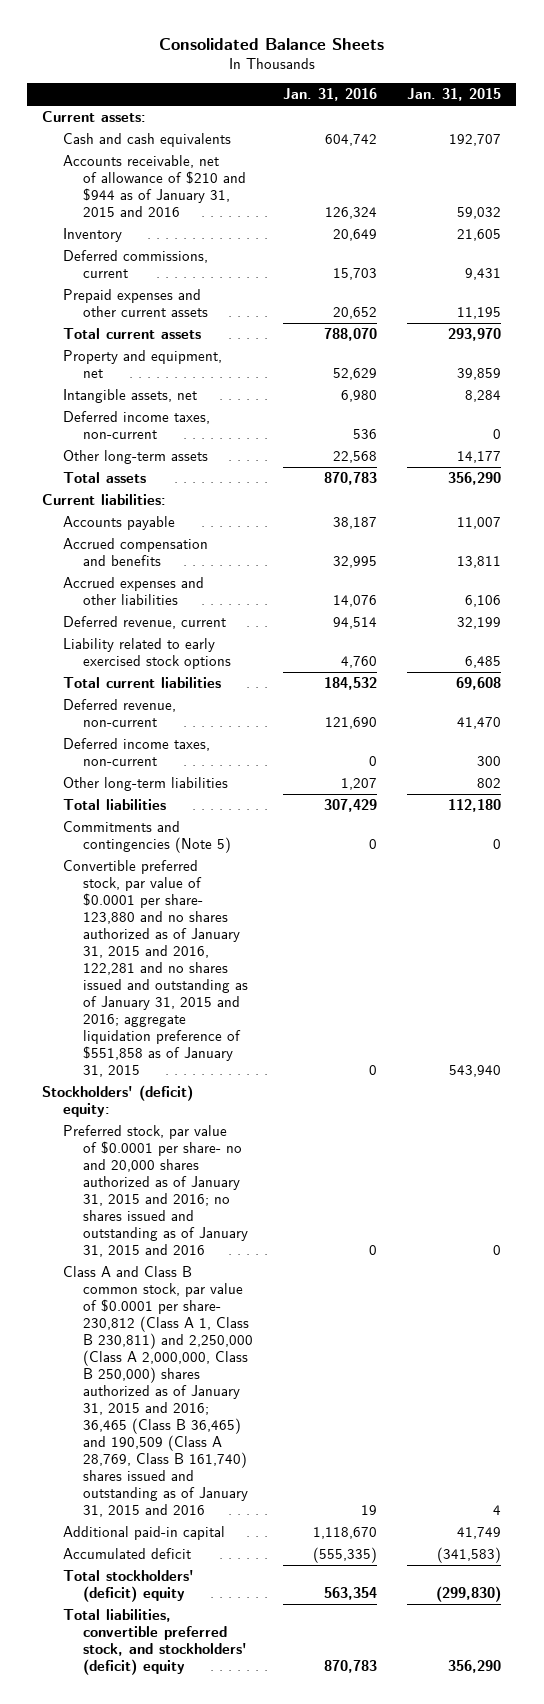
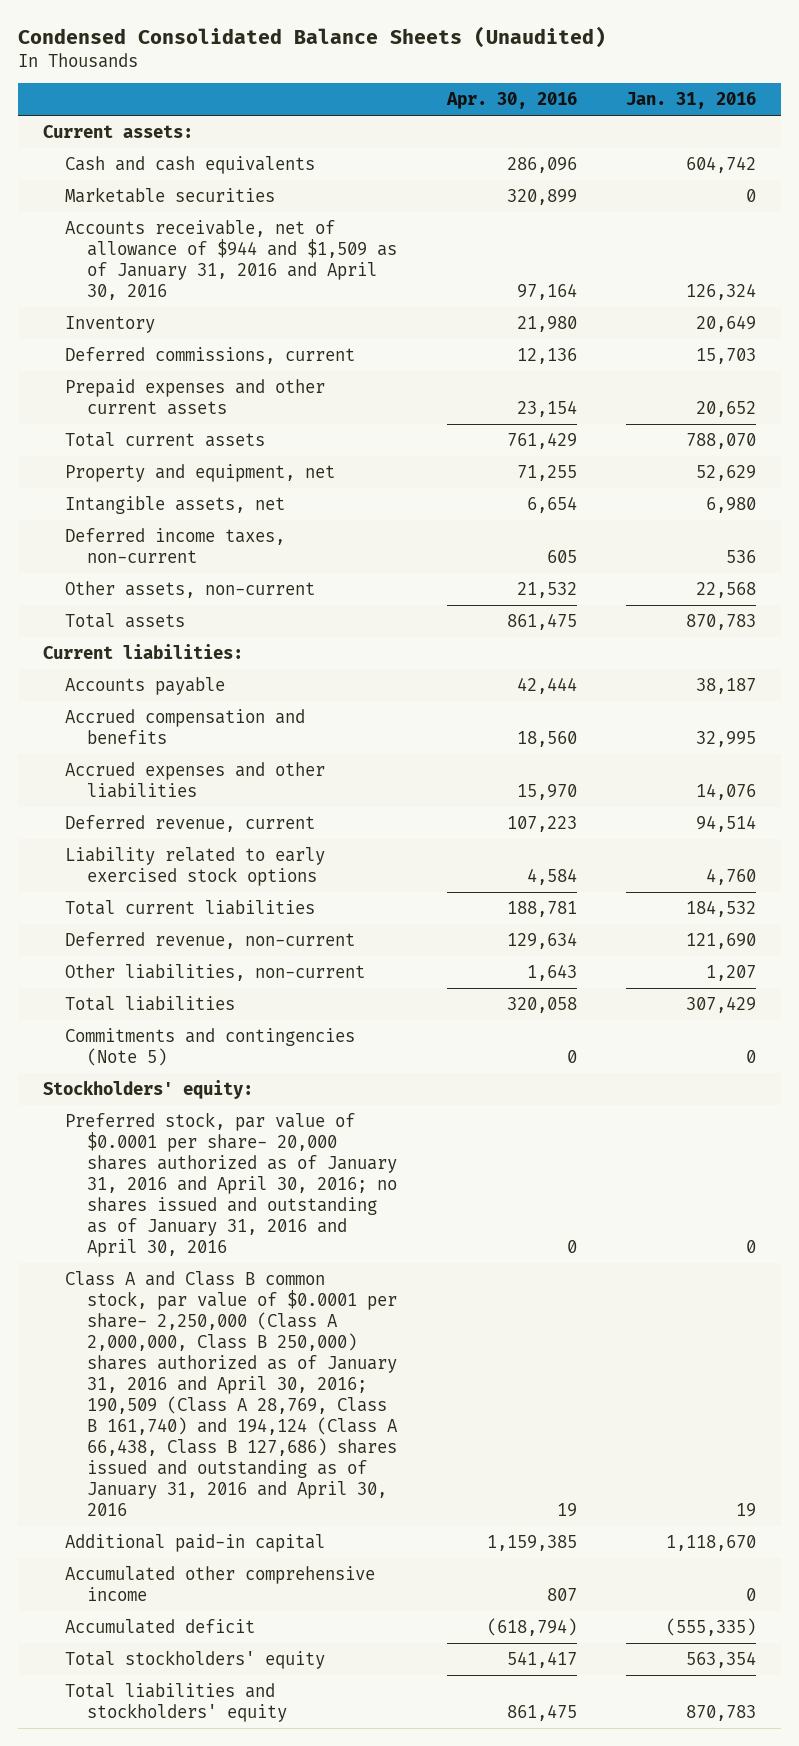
- Consolidated Balance Sheets
+ Condensed Consolidated Balance Sheets (Unaudited)
- | Jan. 31, 2016 | Jan. 31, 2015
+ | Apr. 30, 2016 | Jan. 31, 2016
- Accounts receivable, net of allowance of $210 and $944 as of January 31, 2015 and 2016 | 126,324 | 59,032
+ Marketable securities | 320,899 | 0
+ Accounts receivable, net of allowance of $944 and $1,509 as of January 31, 2016 and April 30, 2016 | 97,164 | 126,324
- Other long-term assets | 22,568 | 14,177
+ Other assets, non-current | 21,532 | 22,568
- Deferred income taxes, non-current | 0 | 300
- Other long-term liabilities | 1,207 | 802
+ Other liabilities, non-current | 1,643 | 1,207
- Convertible preferred stock, par value of $0.0001 per share- 123,880 and no shares authorized as of January 31, 2015 and 2016, 122,281 and no shares issued and outstanding as of January 31, 2015 and 2016; aggregate liquidation preference of $551,858 as of January 31, 2015 | 0 | 543,940
- Stockholders' (deficit) equity:
- Preferred stock, par value of $0.0001 per share- no and 20,000 shares authorized as of January 31, 2015 and 2016; no shares issued and outstanding as of January 31, 2015 and 2016 | 0 | 0
- Class A and Class B common stock, par value of $0.0001 per share- 230,812 (Class A 1, Class B 230,811) and 2,250,000 (Class A 2,000,000, Class B 250,000) shares authorized as of January 31, 2015 and 2016; 36,465 (Class B 36,465) and 190,509 (Class A 28,769, Class B 161,740) shares issued and outstanding as of January 31, 2015 and 2016 | 19 | 4
+ Stockholders' equity:
+ Preferred stock, par value of $0.0001 per share- 20,000 shares authorized as of January 31, 2016 and April 30, 2016; no shares issued and outstanding as of January 31, 2016 and April 30, 2016 | 0 | 0
+ Class A and Class B common stock, par value of $0.0001 per share- 2,250,000 (Class A 2,000,000, Class B 250,000) shares authorized as of January 31, 2016 and April 30, 2016; 190,509 (Class A 28,769, Class B 161,740) and 194,124 (Class A 66,438, Class B 127,686) shares issued and outstanding as of January 31, 2016 and April 30, 2016 | 19 | 19
+ Accumulated other comprehensive income | 807 | 0
- Total stockholders' (deficit) equity | 563,354 | (299,830)
- Total liabilities, convertible preferred stock, and stockholders' (deficit) equity | 870,783 | 356,290
+ Total stockholders' equity | 541,417 | 563,354
+ Total liabilities and stockholders' equity | 861,475 | 870,783

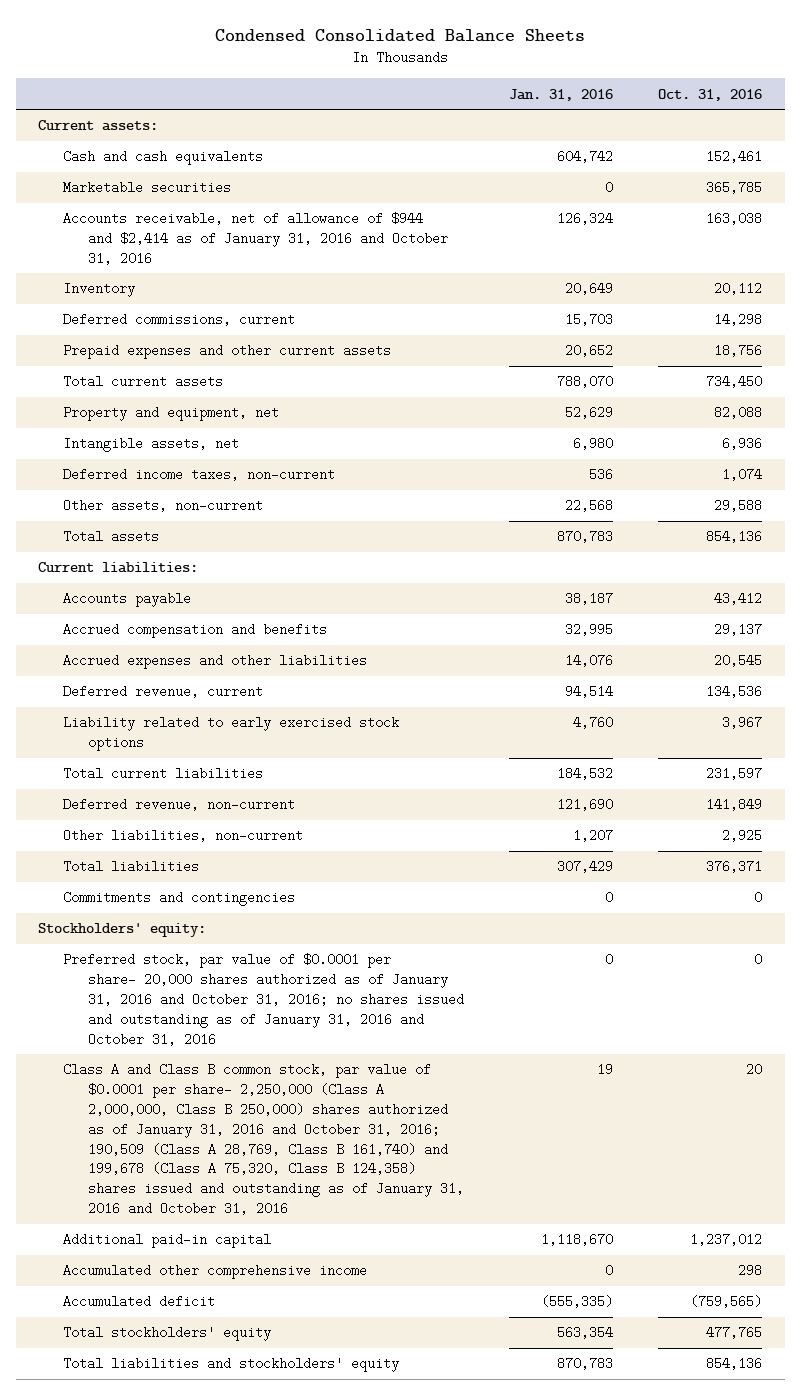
- Condensed Consolidated Balance Sheets (Unaudited)
+ Condensed Consolidated Balance Sheets
- | Apr. 30, 2016 | Jan. 31, 2016
+ | Jan. 31, 2016 | Oct. 31, 2016
- Accounts receivable, net of allowance of $944 and $1,509 as of January 31, 2016 and April 30, 2016 | 97,164 | 126,324
+ Accounts receivable, net of allowance of $944 and $2,414 as of January 31, 2016 and October 31, 2016 | 126,324 | 163,038
- Commitments and contingencies (Note 5) | 0 | 0
+ Commitments and contingencies | 0 | 0
- Preferred stock, par value of $0.0001 per share- 20,000 shares authorized as of January 31, 2016 and April 30, 2016; no shares issued and outstanding as of January 31, 2016 and April 30, 2016 | 0 | 0
- Class A and Class B common stock, par value of $0.0001 per share- 2,250,000 (Class A 2,000,000, Class B 250,000) shares authorized as of January 31, 2016 and April 30, 2016; 190,509 (Class A 28,769, Class B 161,740) and 194,124 (Class A 66,438, Class B 127,686) shares issued and outstanding as of January 31, 2016 and April 30, 2016 | 19 | 19
+ Preferred stock, par value of $0.0001 per share- 20,000 shares authorized as of January 31, 2016 and October 31, 2016; no shares issued and outstanding as of January 31, 2016 and October 31, 2016 | 0 | 0
+ Class A and Class B common stock, par value of $0.0001 per share- 2,250,000 (Class A 2,000,000, Class B 250,000) shares authorized as of January 31, 2016 and October 31, 2016; 190,509 (Class A 28,769, Class B 161,740) and 199,678 (Class A 75,320, Class B 124,358) shares issued and outstanding as of January 31, 2016 and October 31, 2016 | 19 | 20

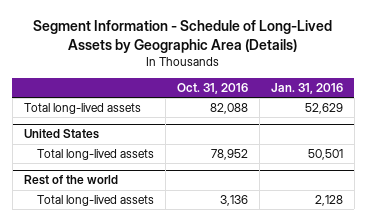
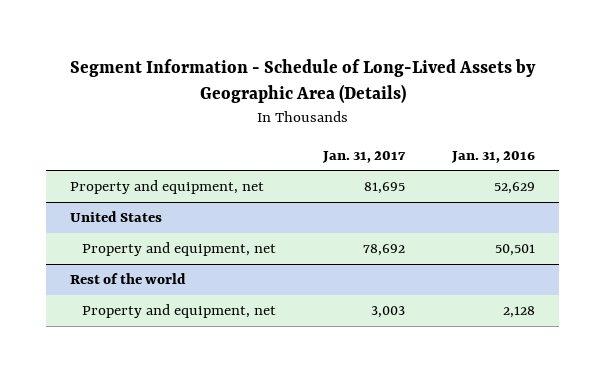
- | Oct. 31, 2016 | Jan. 31, 2016
+ | Jan. 31, 2017 | Jan. 31, 2016
- Total long-lived assets | 82,088 | 52,629
+ Property and equipment, net | 81,695 | 52,629
@ United States
- Total long-lived assets | 78,952 | 50,501
+ Property and equipment, net | 78,692 | 50,501
@ Rest of the world
- Total long-lived assets | 3,136 | 2,128
+ Property and equipment, net | 3,003 | 2,128

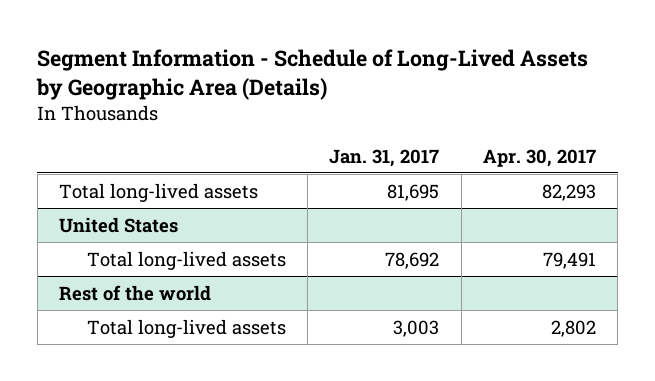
- | Jan. 31, 2017 | Jan. 31, 2016
+ | Jan. 31, 2017 | Apr. 30, 2017
- Property and equipment, net | 81,695 | 52,629
+ Total long-lived assets | 81,695 | 82,293
@ United States
- Property and equipment, net | 78,692 | 50,501
+ Total long-lived assets | 78,692 | 79,491
@ Rest of the world
- Property and equipment, net | 3,003 | 2,128
+ Total long-lived assets | 3,003 | 2,802

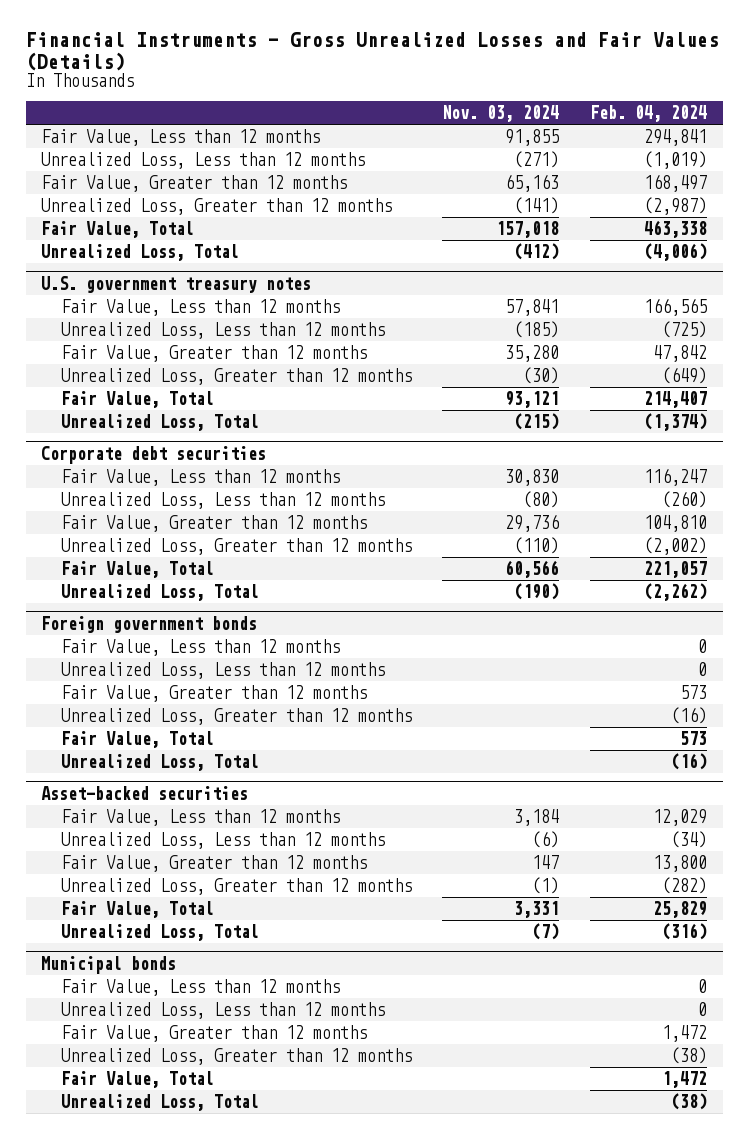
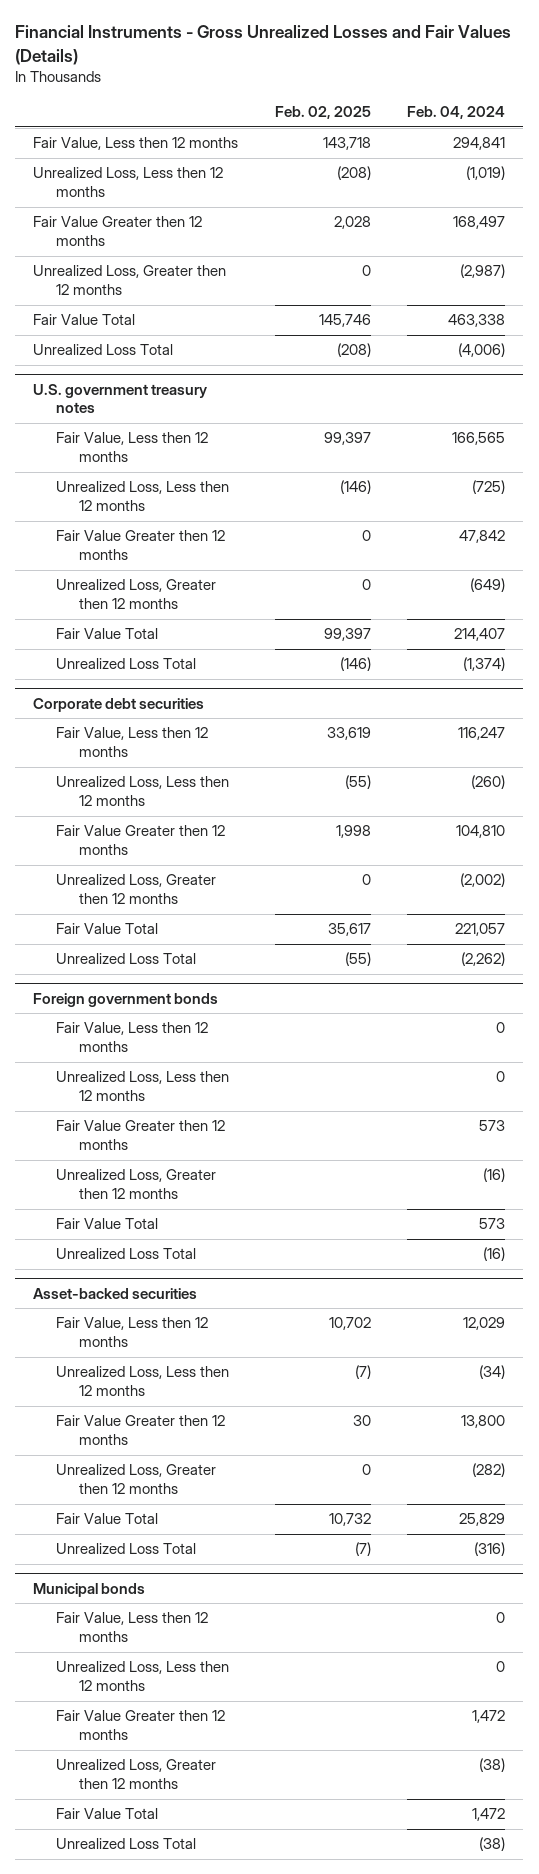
- | Nov. 03, 2024 | Feb. 04, 2024
+ | Feb. 02, 2025 | Feb. 04, 2024
- Fair Value, Less than 12 months | 91,855 | 294,841
- Unrealized Loss, Less than 12 months | (271) | (1,019)
- Fair Value, Greater than 12 months | 65,163 | 168,497
- Unrealized Loss, Greater than 12 months | (141) | (2,987)
- Fair Value, Total | 157,018 | 463,338
- Unrealized Loss, Total | (412) | (4,006)
+ Fair Value, Less then 12 months | 143,718 | 294,841
+ Unrealized Loss, Less then 12 months | (208) | (1,019)
+ Fair Value Greater then 12 months | 2,028 | 168,497
+ Unrealized Loss, Greater then 12 months | 0 | (2,987)
+ Fair Value Total | 145,746 | 463,338
+ Unrealized Loss Total | (208) | (4,006)
@ U.S. government treasury notes
- Fair Value, Less than 12 months | 57,841 | 166,565
- Unrealized Loss, Less than 12 months | (185) | (725)
- Fair Value, Greater than 12 months | 35,280 | 47,842
- Unrealized Loss, Greater than 12 months | (30) | (649)
- Fair Value, Total | 93,121 | 214,407
- Unrealized Loss, Total | (215) | (1,374)
+ Fair Value, Less then 12 months | 99,397 | 166,565
+ Unrealized Loss, Less then 12 months | (146) | (725)
+ Fair Value Greater then 12 months | 0 | 47,842
+ Unrealized Loss, Greater then 12 months | 0 | (649)
+ Fair Value Total | 99,397 | 214,407
+ Unrealized Loss Total | (146) | (1,374)
@ Corporate debt securities
- Fair Value, Less than 12 months | 30,830 | 116,247
- Unrealized Loss, Less than 12 months | (80) | (260)
- Fair Value, Greater than 12 months | 29,736 | 104,810
- Unrealized Loss, Greater than 12 months | (110) | (2,002)
- Fair Value, Total | 60,566 | 221,057
- Unrealized Loss, Total | (190) | (2,262)
+ Fair Value, Less then 12 months | 33,619 | 116,247
+ Unrealized Loss, Less then 12 months | (55) | (260)
+ Fair Value Greater then 12 months | 1,998 | 104,810
+ Unrealized Loss, Greater then 12 months | 0 | (2,002)
+ Fair Value Total | 35,617 | 221,057
+ Unrealized Loss Total | (55) | (2,262)
@ Foreign government bonds
- Fair Value, Less than 12 months | | 0
- Unrealized Loss, Less than 12 months | | 0
- Fair Value, Greater than 12 months | | 573
- Unrealized Loss, Greater than 12 months | | (16)
- Fair Value, Total | | 573
- Unrealized Loss, Total | | (16)
+ Fair Value, Less then 12 months | | 0
+ Unrealized Loss, Less then 12 months | | 0
+ Fair Value Greater then 12 months | | 573
+ Unrealized Loss, Greater then 12 months | | (16)
+ Fair Value Total | | 573
+ Unrealized Loss Total | | (16)
@ Asset-backed securities
- Fair Value, Less than 12 months | 3,184 | 12,029
- Unrealized Loss, Less than 12 months | (6) | (34)
- Fair Value, Greater than 12 months | 147 | 13,800
- Unrealized Loss, Greater than 12 months | (1) | (282)
- Fair Value, Total | 3,331 | 25,829
- Unrealized Loss, Total | (7) | (316)
+ Fair Value, Less then 12 months | 10,702 | 12,029
+ Unrealized Loss, Less then 12 months | (7) | (34)
+ Fair Value Greater then 12 months | 30 | 13,800
+ Unrealized Loss, Greater then 12 months | 0 | (282)
+ Fair Value Total | 10,732 | 25,829
+ Unrealized Loss Total | (7) | (316)
@ Municipal bonds
- Fair Value, Less than 12 months | | 0
- Unrealized Loss, Less than 12 months | | 0
- Fair Value, Greater than 12 months | | 1,472
- Unrealized Loss, Greater than 12 months | | (38)
- Fair Value, Total | | 1,472
- Unrealized Loss, Total | | (38)
+ Fair Value, Less then 12 months | | 0
+ Unrealized Loss, Less then 12 months | | 0
+ Fair Value Greater then 12 months | | 1,472
+ Unrealized Loss, Greater then 12 months | | (38)
+ Fair Value Total | | 1,472
+ Unrealized Loss Total | | (38)

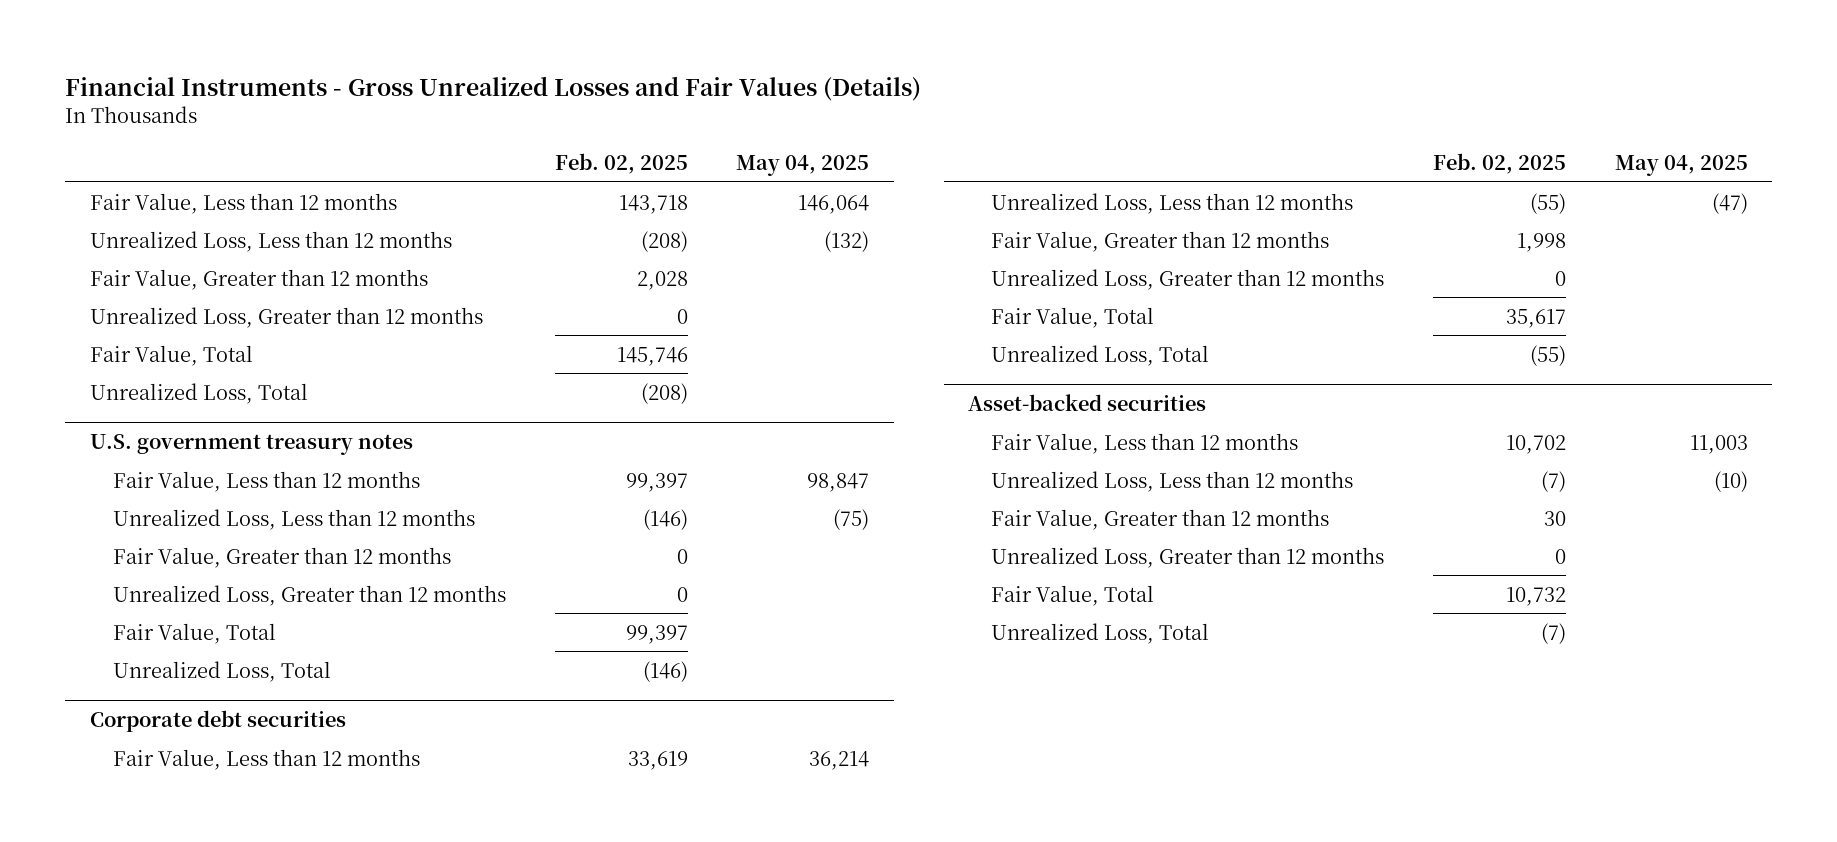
- | Feb. 02, 2025 | Feb. 04, 2024
+ | Feb. 02, 2025 | May 04, 2025
- Fair Value, Less then 12 months | 143,718 | 294,841
- Unrealized Loss, Less then 12 months | (208) | (1,019)
- Fair Value Greater then 12 months | 2,028 | 168,497
- Unrealized Loss, Greater then 12 months | 0 | (2,987)
- Fair Value Total | 145,746 | 463,338
- Unrealized Loss Total | (208) | (4,006)
+ Fair Value, Less than 12 months | 143,718 | 146,064
+ Unrealized Loss, Less than 12 months | (208) | (132)
+ Fair Value, Greater than 12 months | 2,028 |
+ Unrealized Loss, Greater than 12 months | 0 |
+ Fair Value, Total | 145,746 |
+ Unrealized Loss, Total | (208) |
@ U.S. government treasury notes
- Fair Value, Less then 12 months | 99,397 | 166,565
- Unrealized Loss, Less then 12 months | (146) | (725)
- Fair Value Greater then 12 months | 0 | 47,842
- Unrealized Loss, Greater then 12 months | 0 | (649)
- Fair Value Total | 99,397 | 214,407
- Unrealized Loss Total | (146) | (1,374)
+ Fair Value, Less than 12 months | 99,397 | 98,847
+ Unrealized Loss, Less than 12 months | (146) | (75)
+ Fair Value, Greater than 12 months | 0 |
+ Unrealized Loss, Greater than 12 months | 0 |
+ Fair Value, Total | 99,397 |
+ Unrealized Loss, Total | (146) |
@ Corporate debt securities
- Fair Value, Less then 12 months | 33,619 | 116,247
- Unrealized Loss, Less then 12 months | (55) | (260)
- Fair Value Greater then 12 months | 1,998 | 104,810
- Unrealized Loss, Greater then 12 months | 0 | (2,002)
- Fair Value Total | 35,617 | 221,057
- Unrealized Loss Total | (55) | (2,262)
- Foreign government bonds
- Fair Value, Less then 12 months | | 0
- Unrealized Loss, Less then 12 months | | 0
- Fair Value Greater then 12 months | | 573
- Unrealized Loss, Greater then 12 months | | (16)
- Fair Value Total | | 573
- Unrealized Loss Total | | (16)
@ Corporate debt securities
+ Fair Value, Less than 12 months | 33,619 | 36,214
+ Unrealized Loss, Less than 12 months | (55) | (47)
+ Fair Value, Greater than 12 months | 1,998 |
+ Unrealized Loss, Greater than 12 months | 0 |
+ Fair Value, Total | 35,617 |
+ Unrealized Loss, Total | (55) |
@ Asset-backed securities
- Fair Value, Less then 12 months | 10,702 | 12,029
- Unrealized Loss, Less then 12 months | (7) | (34)
- Fair Value Greater then 12 months | 30 | 13,800
- Unrealized Loss, Greater then 12 months | 0 | (282)
- Fair Value Total | 10,732 | 25,829
- Unrealized Loss Total | (7) | (316)
- Municipal bonds
- Fair Value, Less then 12 months | | 0
- Unrealized Loss, Less then 12 months | | 0
- Fair Value Greater then 12 months | | 1,472
- Unrealized Loss, Greater then 12 months | | (38)
- Fair Value Total | | 1,472
- Unrealized Loss Total | | (38)
@ Asset-backed securities
+ Fair Value, Less than 12 months | 10,702 | 11,003
+ Unrealized Loss, Less than 12 months | (7) | (10)
+ Fair Value, Greater than 12 months | 30 |
+ Unrealized Loss, Greater than 12 months | 0 |
+ Fair Value, Total | 10,732 |
+ Unrealized Loss, Total | (7) |

